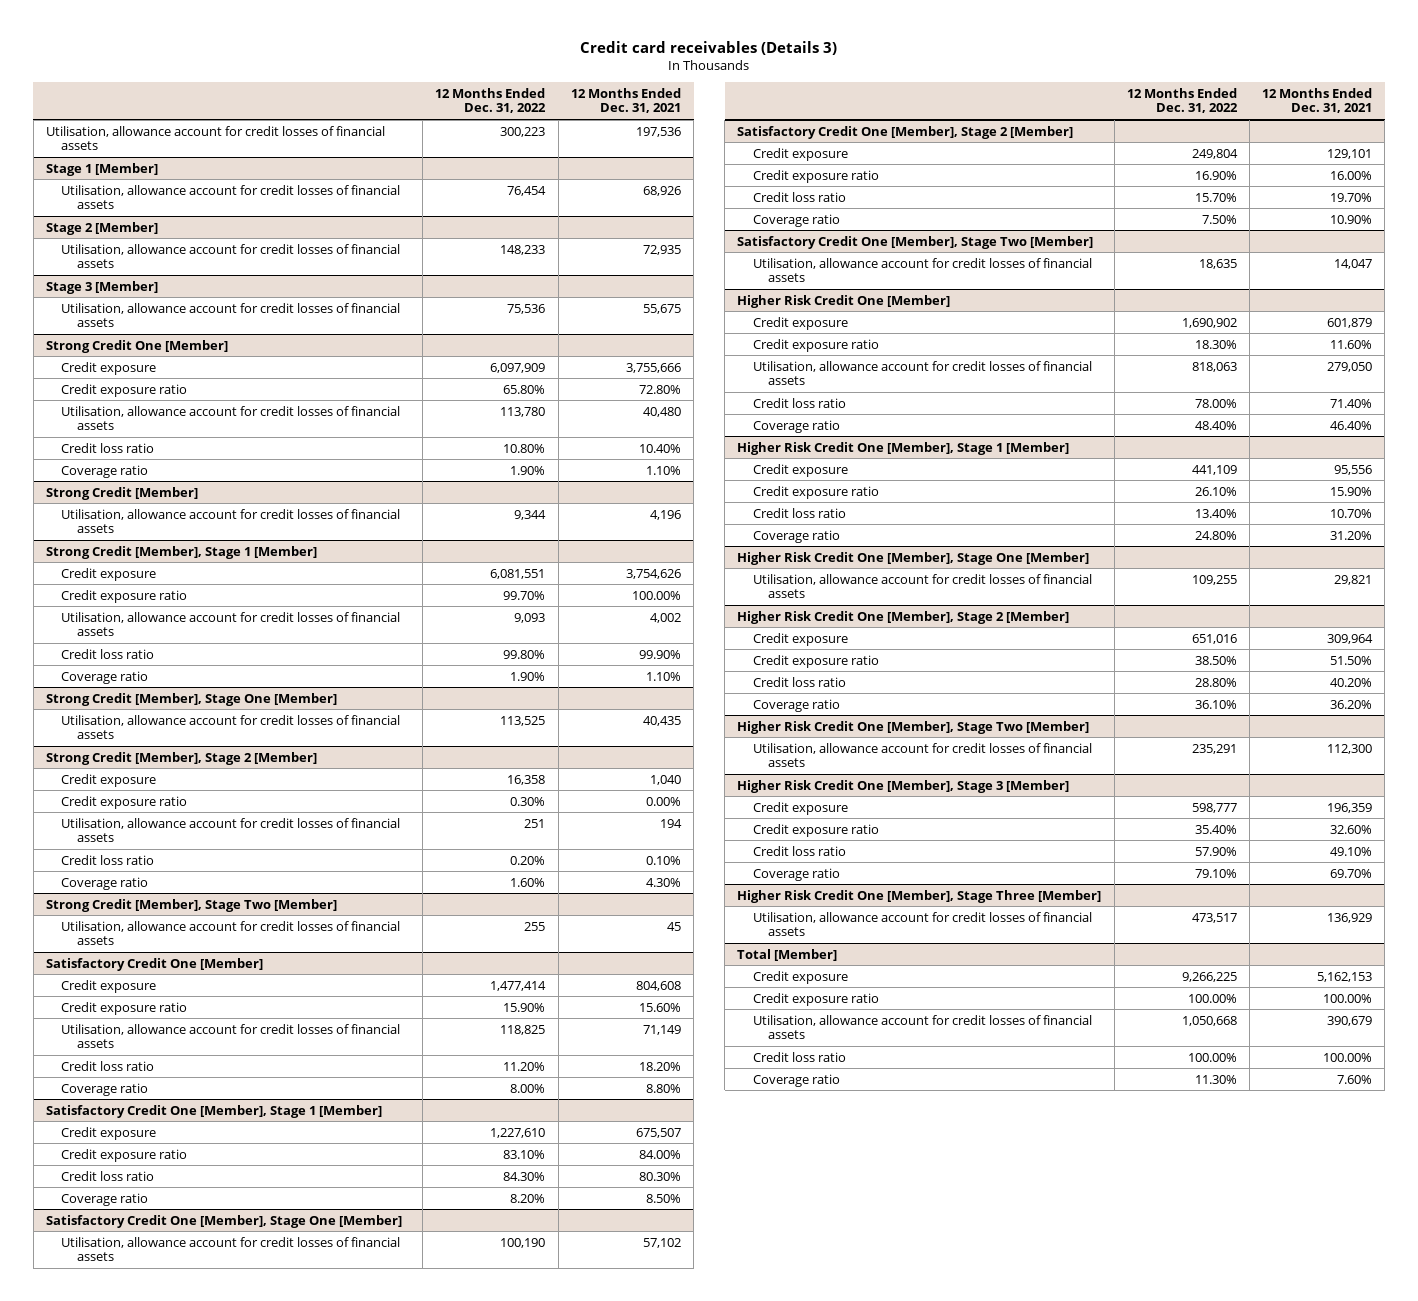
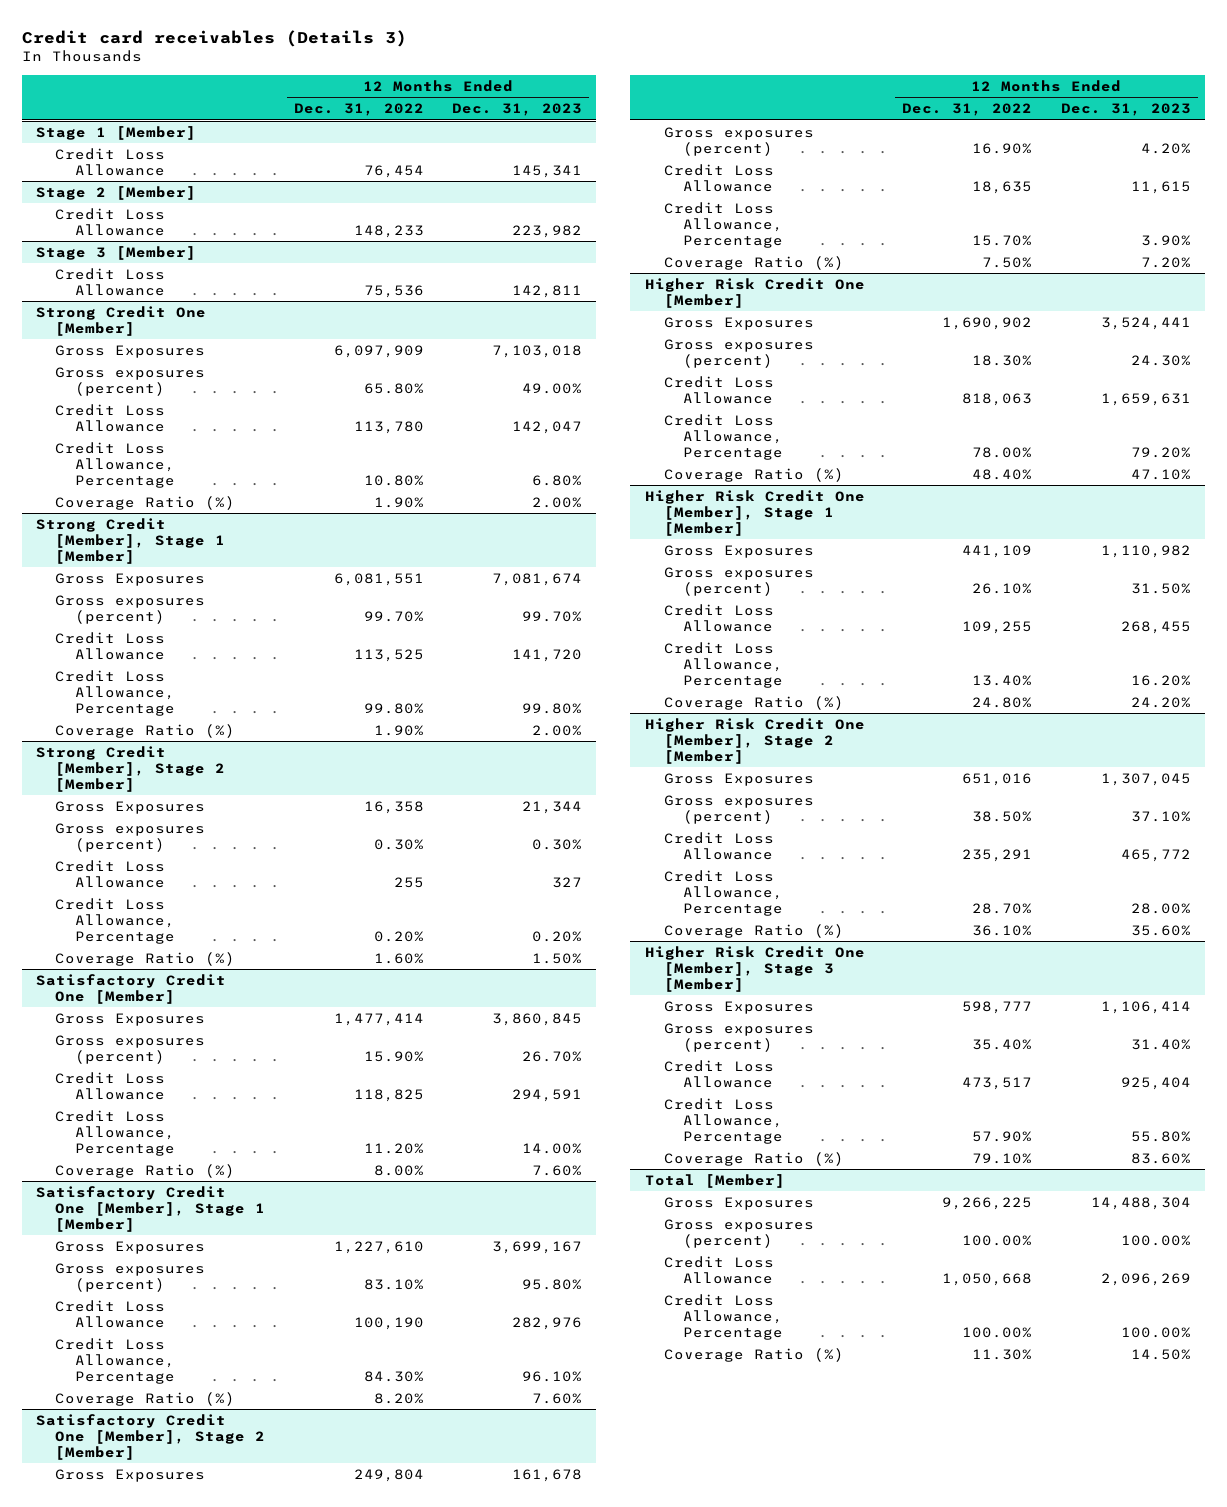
- | 12 Months Ended Dec. 31, 2022 | 12 Months Ended Dec. 31, 2021
+ | 12 Months Ended Dec. 31, 2022 | 12 Months Ended Dec. 31, 2023
- Utilisation, allowance account for credit losses of financial assets | 300,223 | 197,536
@ Stage 1 [Member]
- Utilisation, allowance account for credit losses of financial assets | 76,454 | 68,926
+ Credit Loss Allowance | 76,454 | 145,341
@ Stage 2 [Member]
- Utilisation, allowance account for credit losses of financial assets | 148,233 | 72,935
+ Credit Loss Allowance | 148,233 | 223,982
@ Stage 3 [Member]
- Utilisation, allowance account for credit losses of financial assets | 75,536 | 55,675
+ Credit Loss Allowance | 75,536 | 142,811
@ Strong Credit One [Member]
- Credit exposure | 6,097,909 | 3,755,666
- Credit exposure ratio | 65.80% | 72.80%
- Utilisation, allowance account for credit losses of financial assets | 113,780 | 40,480
- Credit loss ratio | 10.80% | 10.40%
- Coverage ratio | 1.90% | 1.10%
- Strong Credit [Member]
- Utilisation, allowance account for credit losses of financial assets | 9,344 | 4,196
@ Strong Credit One [Member]
+ Gross Exposures | 6,097,909 | 7,103,018
+ Gross exposures (percent) | 65.80% | 49.00%
+ Credit Loss Allowance | 113,780 | 142,047
+ Credit Loss Allowance, Percentage | 10.80% | 6.80%
+ Coverage Ratio (%) | 1.90% | 2.00%
@ Strong Credit [Member], Stage 1 [Member]
- Credit exposure | 6,081,551 | 3,754,626
- Credit exposure ratio | 99.70% | 100.00%
- Utilisation, allowance account for credit losses of financial assets | 9,093 | 4,002
- Credit loss ratio | 99.80% | 99.90%
- Coverage ratio | 1.90% | 1.10%
- Strong Credit [Member], Stage One [Member]
- Utilisation, allowance account for credit losses of financial assets | 113,525 | 40,435
@ Strong Credit [Member], Stage 1 [Member]
+ Gross Exposures | 6,081,551 | 7,081,674
+ Gross exposures (percent) | 99.70% | 99.70%
+ Credit Loss Allowance | 113,525 | 141,720
+ Credit Loss Allowance, Percentage | 99.80% | 99.80%
+ Coverage Ratio (%) | 1.90% | 2.00%
@ Strong Credit [Member], Stage 2 [Member]
- Credit exposure | 16,358 | 1,040
- Credit exposure ratio | 0.30% | 0.00%
- Utilisation, allowance account for credit losses of financial assets | 251 | 194
- Credit loss ratio | 0.20% | 0.10%
- Coverage ratio | 1.60% | 4.30%
- Strong Credit [Member], Stage Two [Member]
- Utilisation, allowance account for credit losses of financial assets | 255 | 45
@ Strong Credit [Member], Stage 2 [Member]
+ Gross Exposures | 16,358 | 21,344
+ Gross exposures (percent) | 0.30% | 0.30%
+ Credit Loss Allowance | 255 | 327
+ Credit Loss Allowance, Percentage | 0.20% | 0.20%
+ Coverage Ratio (%) | 1.60% | 1.50%
@ Satisfactory Credit One [Member]
- Credit exposure | 1,477,414 | 804,608
- Credit exposure ratio | 15.90% | 15.60%
- Utilisation, allowance account for credit losses of financial assets | 118,825 | 71,149
- Credit loss ratio | 11.20% | 18.20%
- Coverage ratio | 8.00% | 8.80%
+ Gross Exposures | 1,477,414 | 3,860,845
+ Gross exposures (percent) | 15.90% | 26.70%
+ Credit Loss Allowance | 118,825 | 294,591
+ Credit Loss Allowance, Percentage | 11.20% | 14.00%
+ Coverage Ratio (%) | 8.00% | 7.60%
@ Satisfactory Credit One [Member], Stage 1 [Member]
- Credit exposure | 1,227,610 | 675,507
- Credit exposure ratio | 83.10% | 84.00%
- Credit loss ratio | 84.30% | 80.30%
- Coverage ratio | 8.20% | 8.50%
- Satisfactory Credit One [Member], Stage One [Member]
- Utilisation, allowance account for credit losses of financial assets | 100,190 | 57,102
@ Satisfactory Credit One [Member], Stage 1 [Member]
+ Gross Exposures | 1,227,610 | 3,699,167
+ Gross exposures (percent) | 83.10% | 95.80%
+ Credit Loss Allowance | 100,190 | 282,976
+ Credit Loss Allowance, Percentage | 84.30% | 96.10%
+ Coverage Ratio (%) | 8.20% | 7.60%
@ Satisfactory Credit One [Member], Stage 2 [Member]
- Credit exposure | 249,804 | 129,101
- Credit exposure ratio | 16.90% | 16.00%
- Credit loss ratio | 15.70% | 19.70%
- Coverage ratio | 7.50% | 10.90%
- Satisfactory Credit One [Member], Stage Two [Member]
- Utilisation, allowance account for credit losses of financial assets | 18,635 | 14,047
@ Satisfactory Credit One [Member], Stage 2 [Member]
+ Gross Exposures | 249,804 | 161,678
+ Gross exposures (percent) | 16.90% | 4.20%
+ Credit Loss Allowance | 18,635 | 11,615
+ Credit Loss Allowance, Percentage | 15.70% | 3.90%
+ Coverage Ratio (%) | 7.50% | 7.20%
@ Higher Risk Credit One [Member]
- Credit exposure | 1,690,902 | 601,879
- Credit exposure ratio | 18.30% | 11.60%
- Utilisation, allowance account for credit losses of financial assets | 818,063 | 279,050
- Credit loss ratio | 78.00% | 71.40%
- Coverage ratio | 48.40% | 46.40%
+ Gross Exposures | 1,690,902 | 3,524,441
+ Gross exposures (percent) | 18.30% | 24.30%
+ Credit Loss Allowance | 818,063 | 1,659,631
+ Credit Loss Allowance, Percentage | 78.00% | 79.20%
+ Coverage Ratio (%) | 48.40% | 47.10%
@ Higher Risk Credit One [Member], Stage 1 [Member]
- Credit exposure | 441,109 | 95,556
- Credit exposure ratio | 26.10% | 15.90%
- Credit loss ratio | 13.40% | 10.70%
- Coverage ratio | 24.80% | 31.20%
- Higher Risk Credit One [Member], Stage One [Member]
- Utilisation, allowance account for credit losses of financial assets | 109,255 | 29,821
@ Higher Risk Credit One [Member], Stage 1 [Member]
+ Gross Exposures | 441,109 | 1,110,982
+ Gross exposures (percent) | 26.10% | 31.50%
+ Credit Loss Allowance | 109,255 | 268,455
+ Credit Loss Allowance, Percentage | 13.40% | 16.20%
+ Coverage Ratio (%) | 24.80% | 24.20%
@ Higher Risk Credit One [Member], Stage 2 [Member]
- Credit exposure | 651,016 | 309,964
- Credit exposure ratio | 38.50% | 51.50%
- Credit loss ratio | 28.80% | 40.20%
- Coverage ratio | 36.10% | 36.20%
- Higher Risk Credit One [Member], Stage Two [Member]
- Utilisation, allowance account for credit losses of financial assets | 235,291 | 112,300
@ Higher Risk Credit One [Member], Stage 2 [Member]
+ Gross Exposures | 651,016 | 1,307,045
+ Gross exposures (percent) | 38.50% | 37.10%
+ Credit Loss Allowance | 235,291 | 465,772
+ Credit Loss Allowance, Percentage | 28.70% | 28.00%
+ Coverage Ratio (%) | 36.10% | 35.60%
@ Higher Risk Credit One [Member], Stage 3 [Member]
- Credit exposure | 598,777 | 196,359
- Credit exposure ratio | 35.40% | 32.60%
- Credit loss ratio | 57.90% | 49.10%
- Coverage ratio | 79.10% | 69.70%
- Higher Risk Credit One [Member], Stage Three [Member]
- Utilisation, allowance account for credit losses of financial assets | 473,517 | 136,929
@ Higher Risk Credit One [Member], Stage 3 [Member]
+ Gross Exposures | 598,777 | 1,106,414
+ Gross exposures (percent) | 35.40% | 31.40%
+ Credit Loss Allowance | 473,517 | 925,404
+ Credit Loss Allowance, Percentage | 57.90% | 55.80%
+ Coverage Ratio (%) | 79.10% | 83.60%
@ Total [Member]
- Credit exposure | 9,266,225 | 5,162,153
- Credit exposure ratio | 100.00% | 100.00%
- Utilisation, allowance account for credit losses of financial assets | 1,050,668 | 390,679
- Credit loss ratio | 100.00% | 100.00%
- Coverage ratio | 11.30% | 7.60%
+ Gross Exposures | 9,266,225 | 14,488,304
+ Gross exposures (percent) | 100.00% | 100.00%
+ Credit Loss Allowance | 1,050,668 | 2,096,269
+ Credit Loss Allowance, Percentage | 100.00% | 100.00%
+ Coverage Ratio (%) | 11.30% | 14.50%

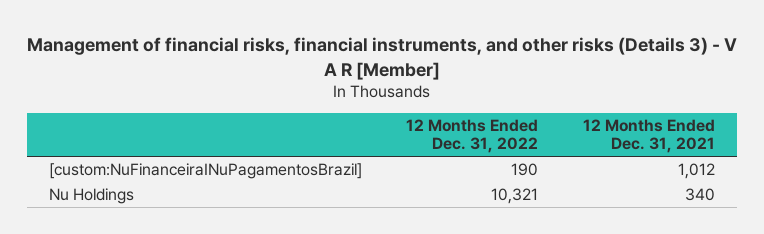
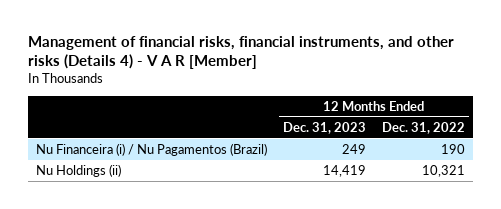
- Management of financial risks, financial instruments, and other risks (Details 3) - V A R [Member]
+ Management of financial risks, financial instruments, and other risks (Details 4) - V A R [Member]
- | 12 Months Ended Dec. 31, 2022 | 12 Months Ended Dec. 31, 2021
+ | 12 Months Ended Dec. 31, 2023 | 12 Months Ended Dec. 31, 2022
- [custom:NuFinanceiraINuPagamentosBrazil] | 190 | 1,012
- Nu Holdings | 10,321 | 340
+ Nu Financeira (i) / Nu Pagamentos (Brazil) | 249 | 190
+ Nu Holdings (ii) | 14,419 | 10,321

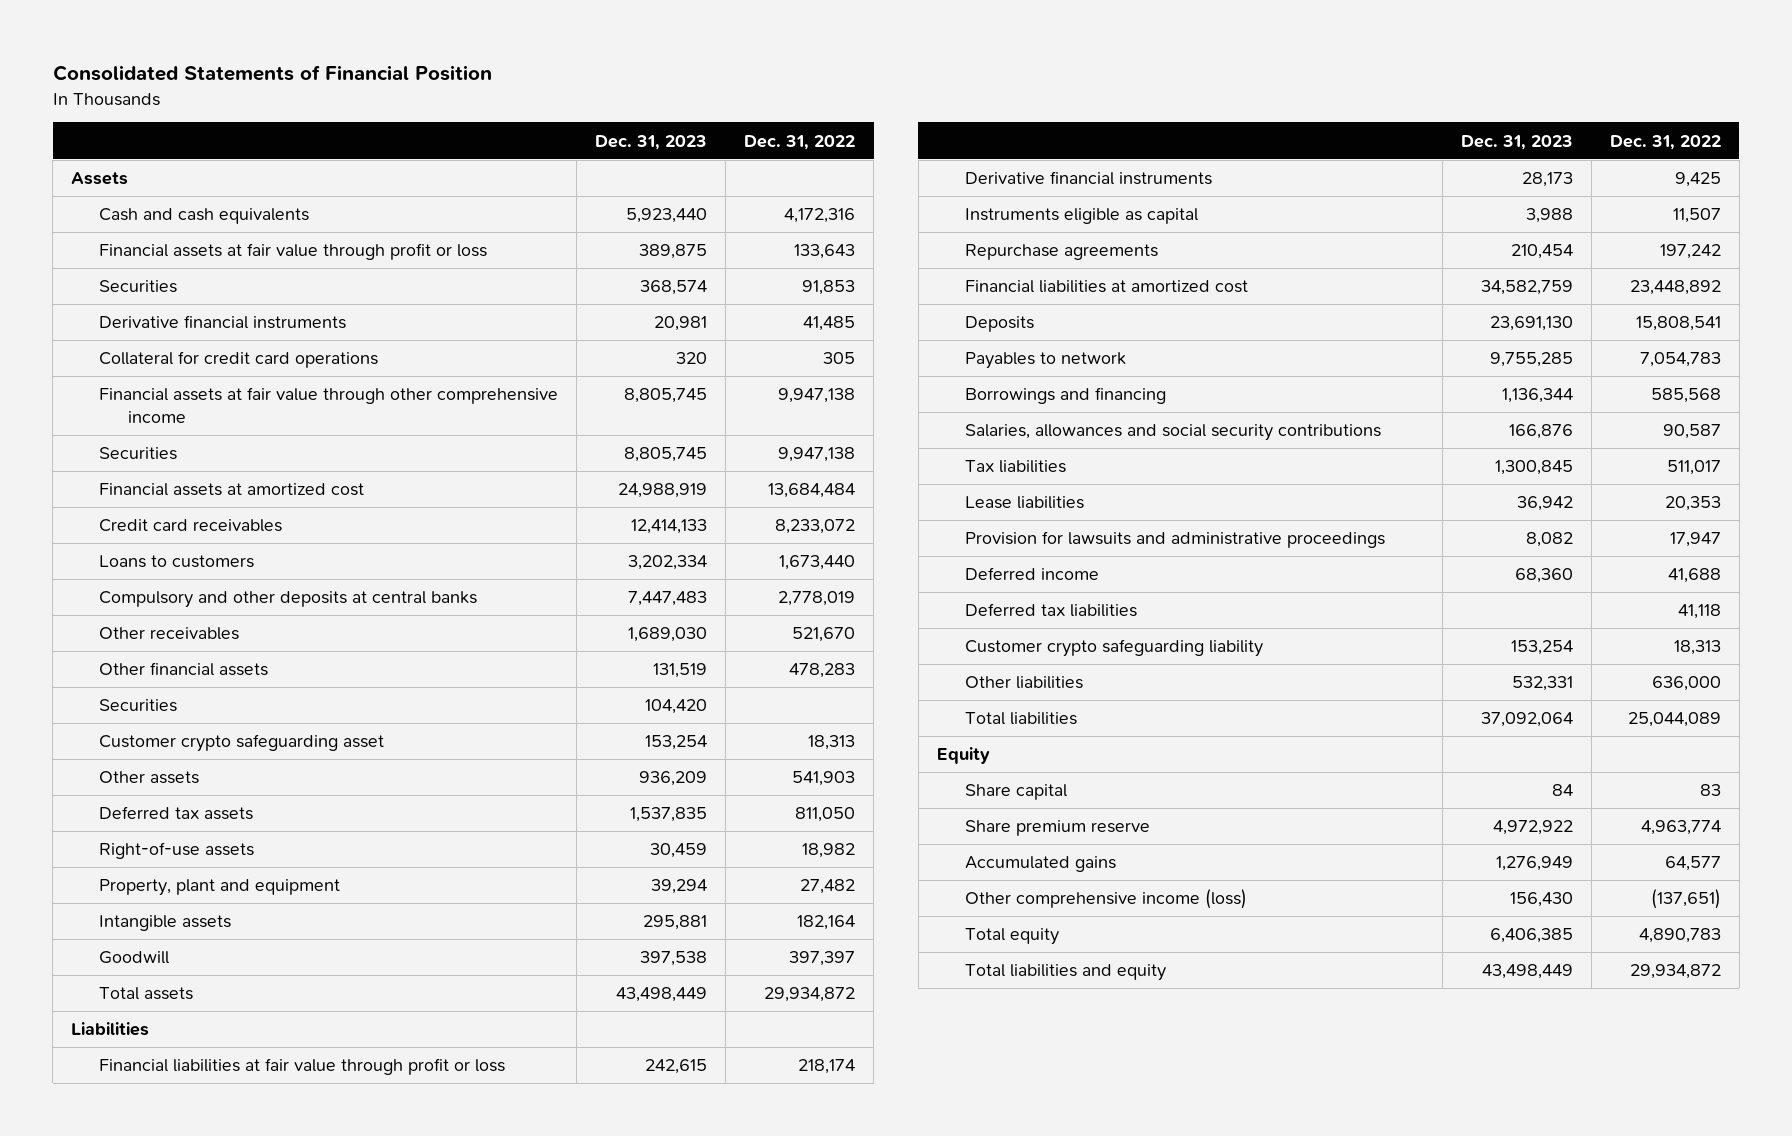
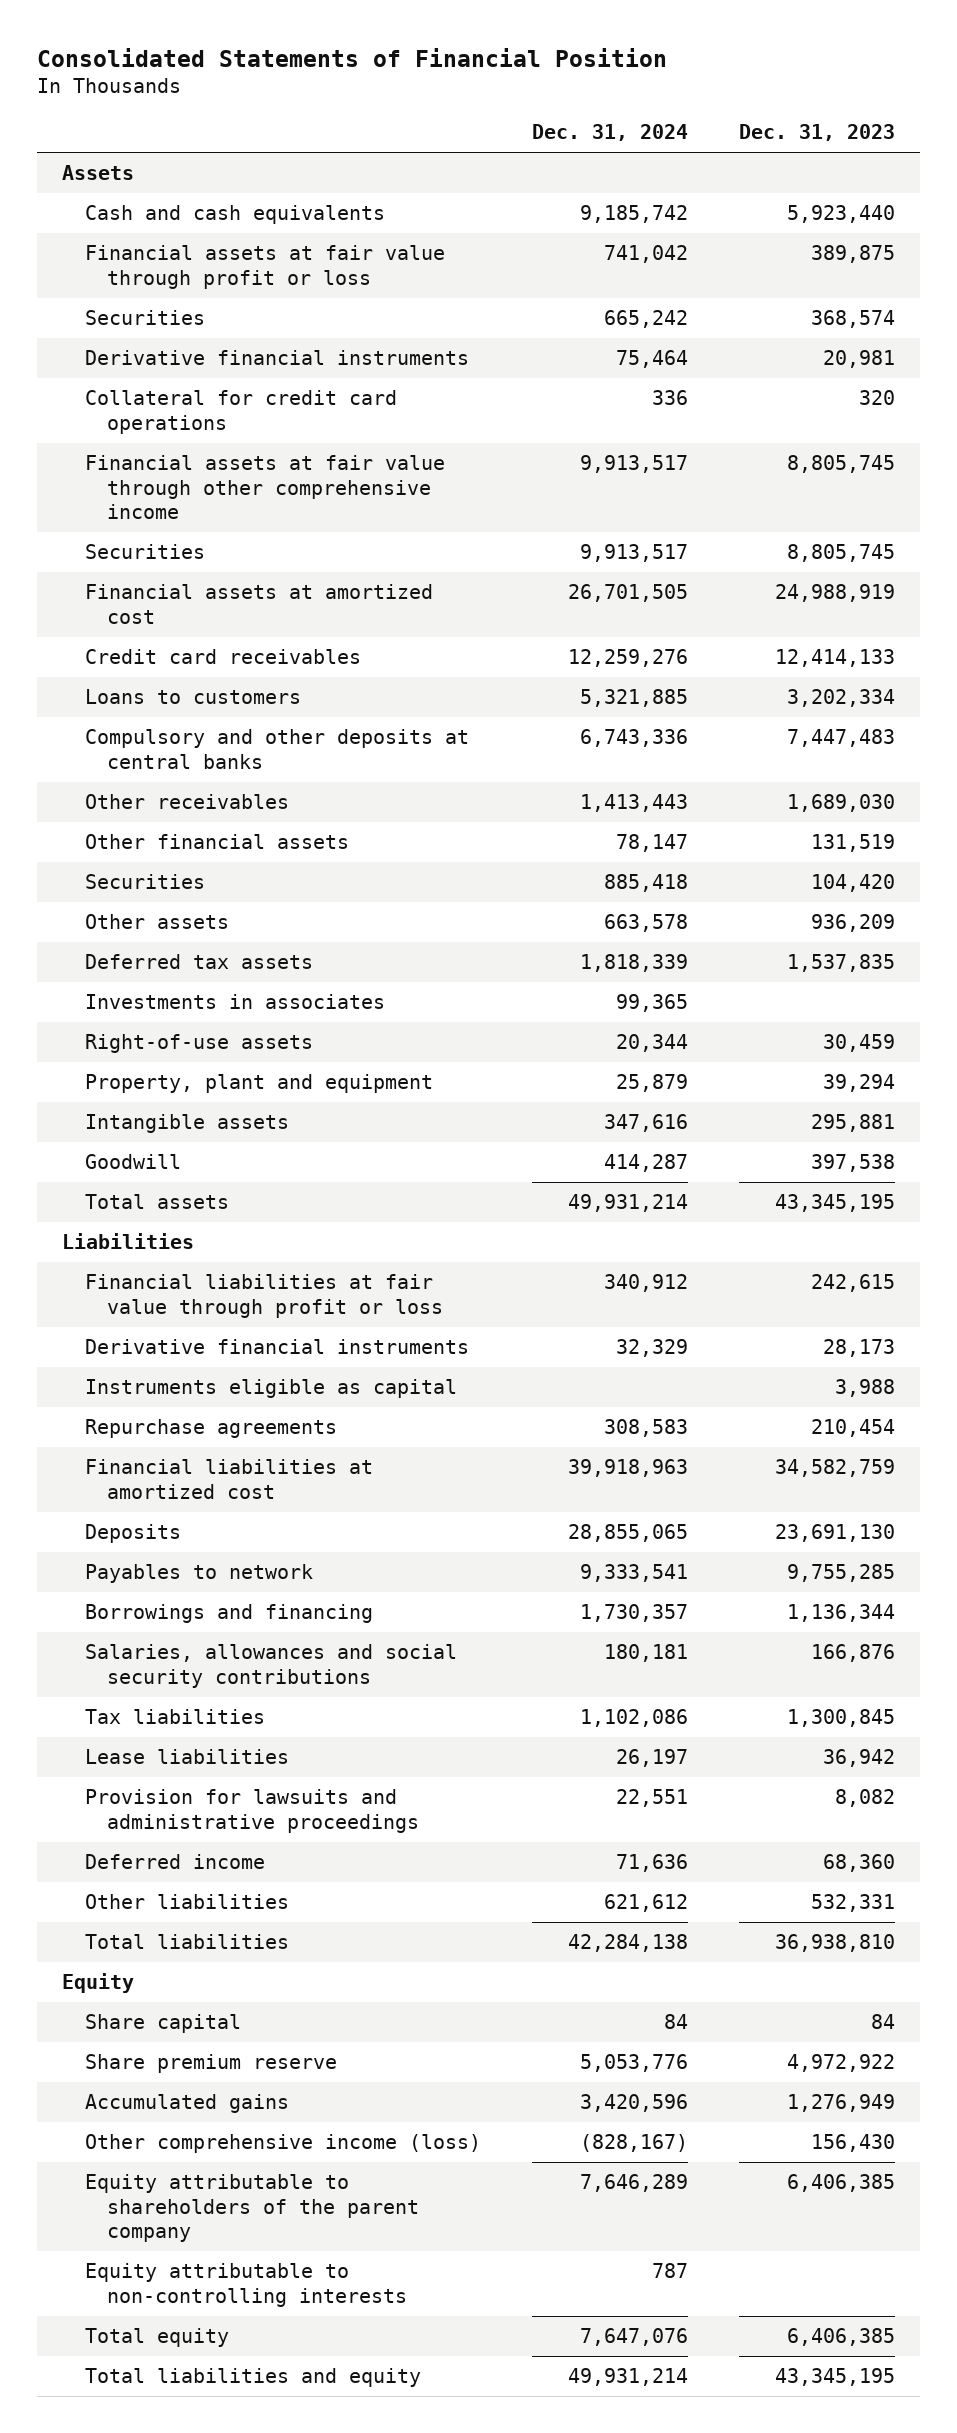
- | Dec. 31, 2023 | Dec. 31, 2022
+ | Dec. 31, 2024 | Dec. 31, 2023
- Customer crypto safeguarding asset | 153,254 | 18,313
+ Investments in associates | 99,365 |
- Total assets | 43,498,449 | 29,934,872
+ Total assets | 49,931,214 | 43,345,195
- Deferred tax liabilities | | 41,118
- Customer crypto safeguarding liability | 153,254 | 18,313
- Total liabilities | 37,092,064 | 25,044,089
+ Total liabilities | 42,284,138 | 36,938,810
+ Equity attributable to shareholders of the parent company | 7,646,289 | 6,406,385
+ Equity attributable to non-controlling interests | 787 |
- Total liabilities and equity | 43,498,449 | 29,934,872
+ Total liabilities and equity | 49,931,214 | 43,345,195

